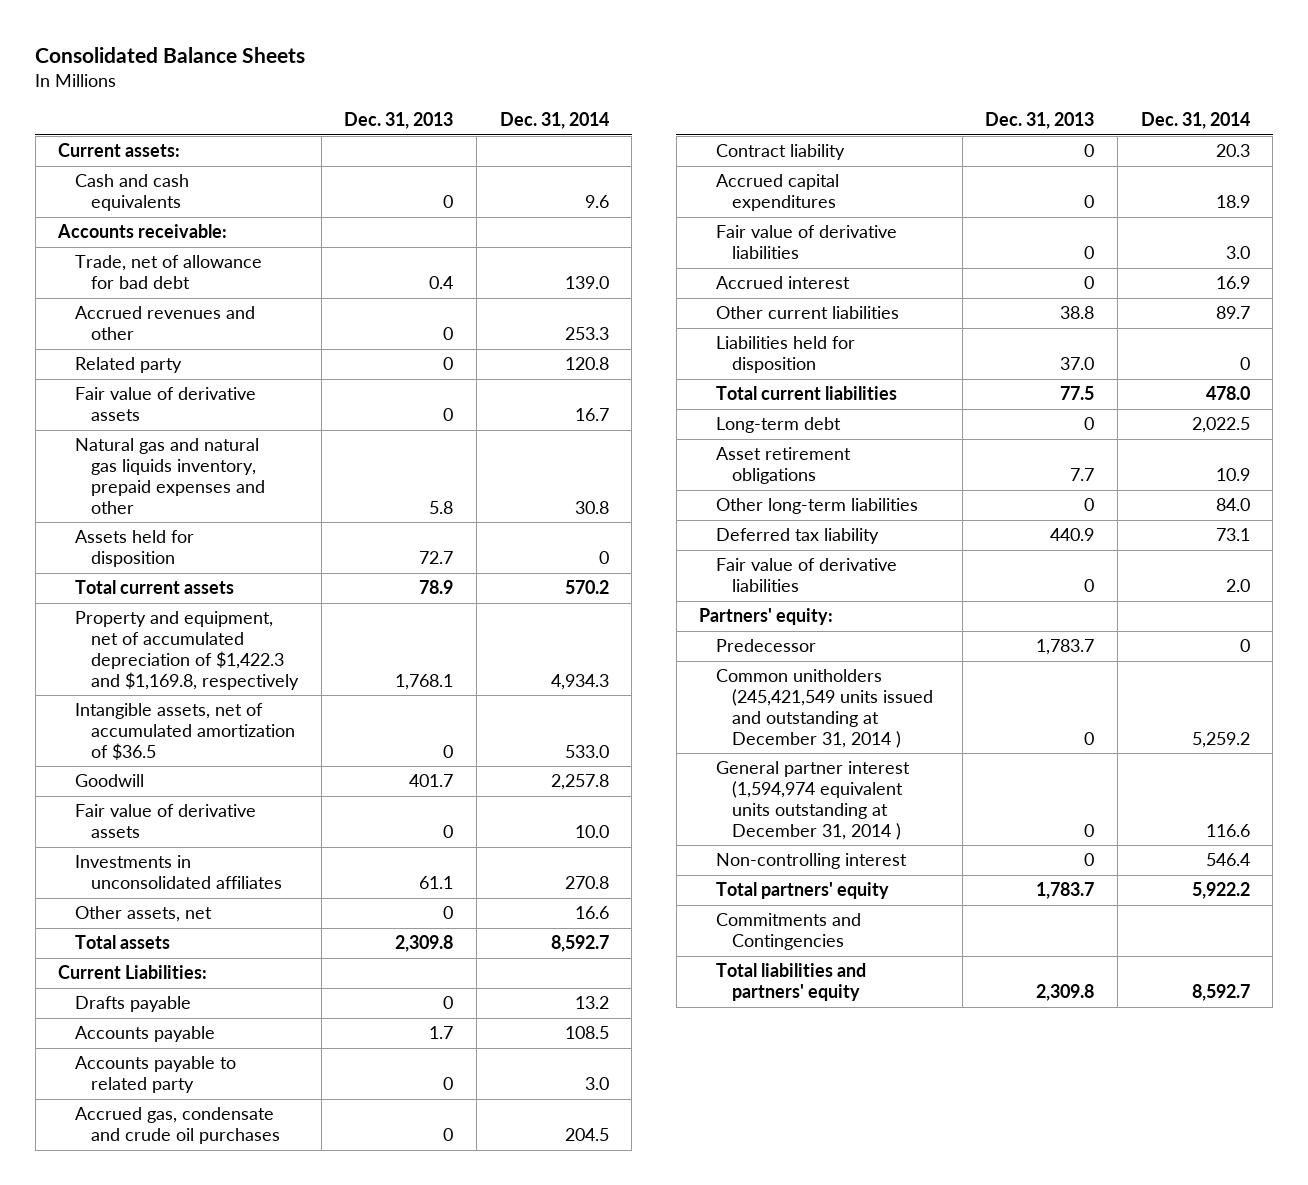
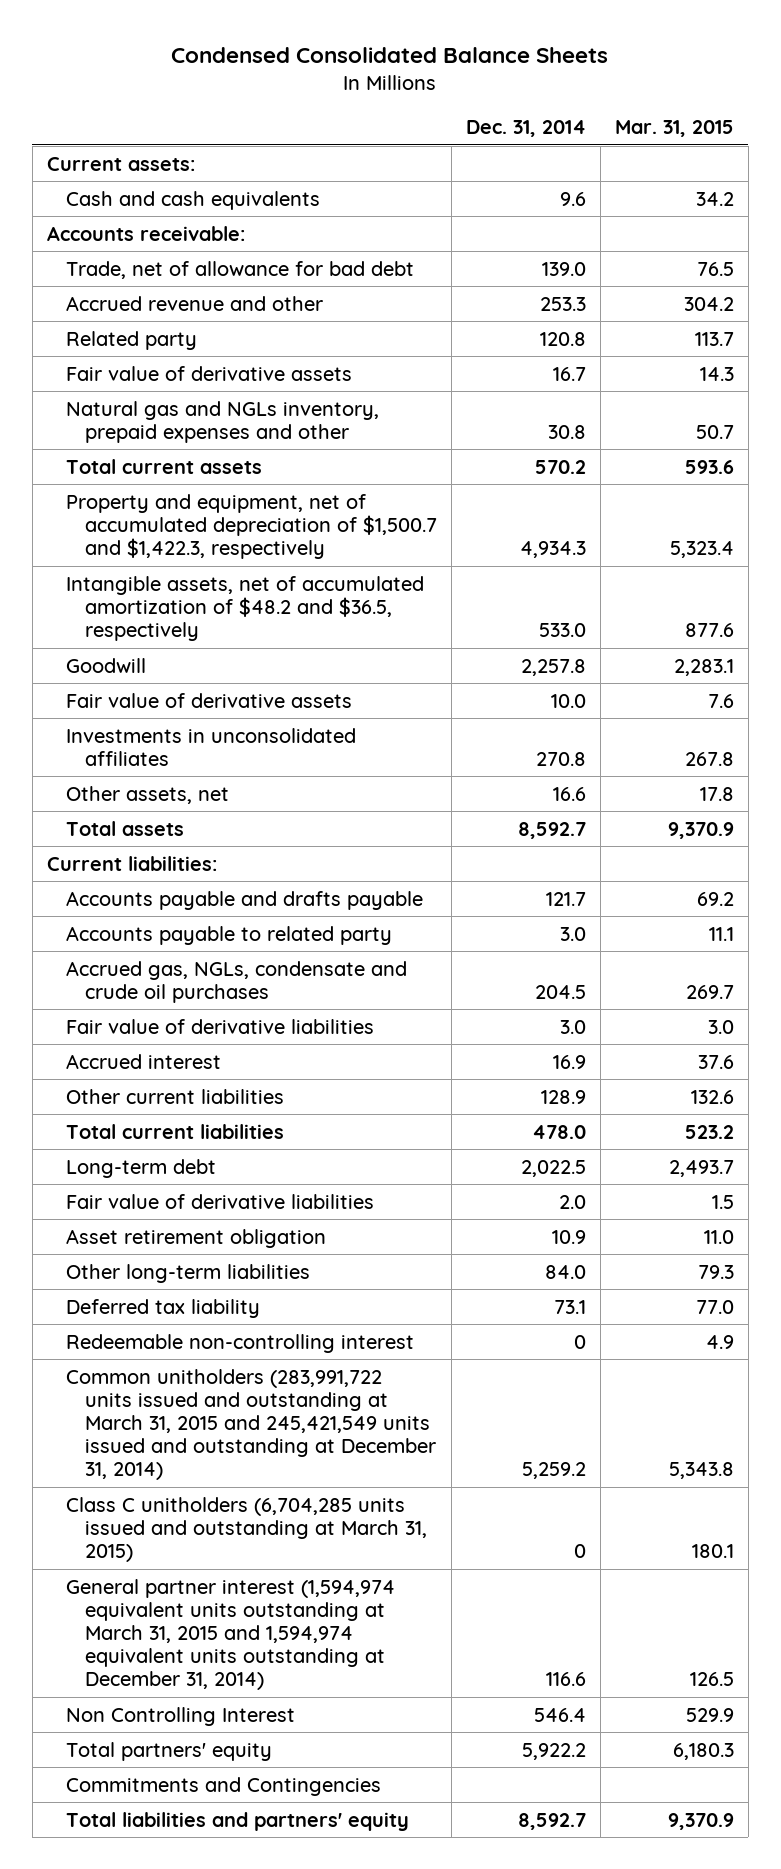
- Consolidated Balance Sheets
+ Condensed Consolidated Balance Sheets
- | Dec. 31, 2013 | Dec. 31, 2014
+ | Dec. 31, 2014 | Mar. 31, 2015
- Accrued revenues and other | 0 | 253.3
+ Accrued revenue and other | 253.3 | 304.2
- Natural gas and natural gas liquids inventory, prepaid expenses and other | 5.8 | 30.8
- Assets held for disposition | 72.7 | 0
+ Natural gas and NGLs inventory, prepaid expenses and other | 30.8 | 50.7
- Property and equipment, net of accumulated depreciation of $1,422.3 and $1,169.8, respectively | 1,768.1 | 4,934.3
- Intangible assets, net of accumulated amortization of $36.5 | 0 | 533.0
+ Property and equipment, net of accumulated depreciation of $1,500.7 and $1,422.3, respectively | 4,934.3 | 5,323.4
+ Intangible assets, net of accumulated amortization of $48.2 and $36.5, respectively | 533.0 | 877.6
- Current Liabilities:
- Drafts payable | 0 | 13.2
- Accounts payable | 1.7 | 108.5
+ Current liabilities:
+ Accounts payable and drafts payable | 121.7 | 69.2
- Accrued gas, condensate and crude oil purchases | 0 | 204.5
- Contract liability | 0 | 20.3
- Accrued capital expenditures | 0 | 18.9
+ Accrued gas, NGLs, condensate and crude oil purchases | 204.5 | 269.7
- Other current liabilities | 38.8 | 89.7
- Liabilities held for disposition | 37.0 | 0
+ Other current liabilities | 128.9 | 132.6
- Asset retirement obligations | 7.7 | 10.9
moved up: Fair value of derivative liabilities | 2.0 | 1.5
+ Asset retirement obligation | 10.9 | 11.0
- Partners' equity:
- Predecessor | 1,783.7 | 0
- Common unitholders (245,421,549 units issued and outstanding at December 31, 2014 ) | 0 | 5,259.2
- General partner interest (1,594,974 equivalent units outstanding at December 31, 2014 ) | 0 | 116.6
- Non-controlling interest | 0 | 546.4
+ Redeemable non-controlling interest | 0 | 4.9
+ Common unitholders (283,991,722 units issued and outstanding at March 31, 2015 and 245,421,549 units issued and outstanding at December 31, 2014) | 5,259.2 | 5,343.8
+ Class C unitholders (6,704,285 units issued and outstanding at March 31, 2015) | 0 | 180.1
+ General partner interest (1,594,974 equivalent units outstanding at March 31, 2015 and 1,594,974 equivalent units outstanding at December 31, 2014) | 116.6 | 126.5
+ Non Controlling Interest | 546.4 | 529.9

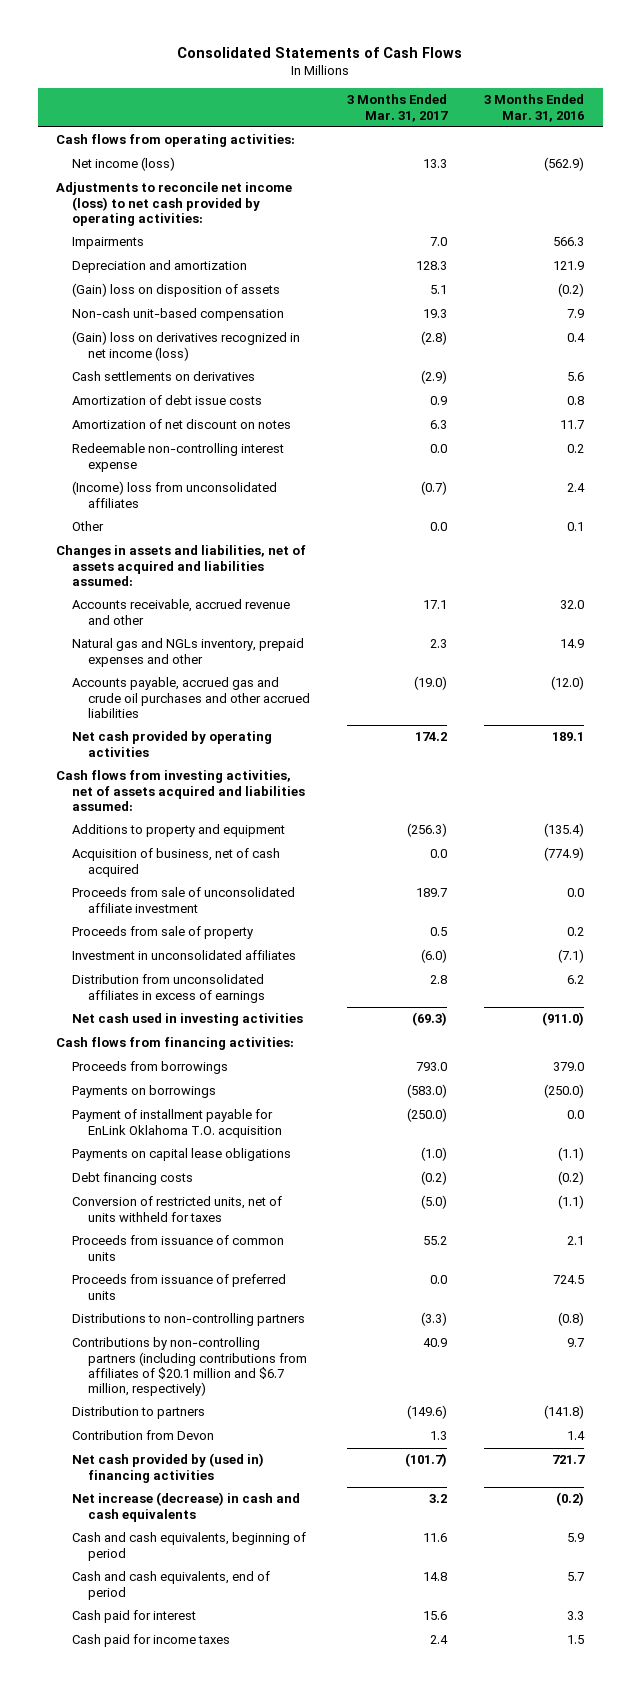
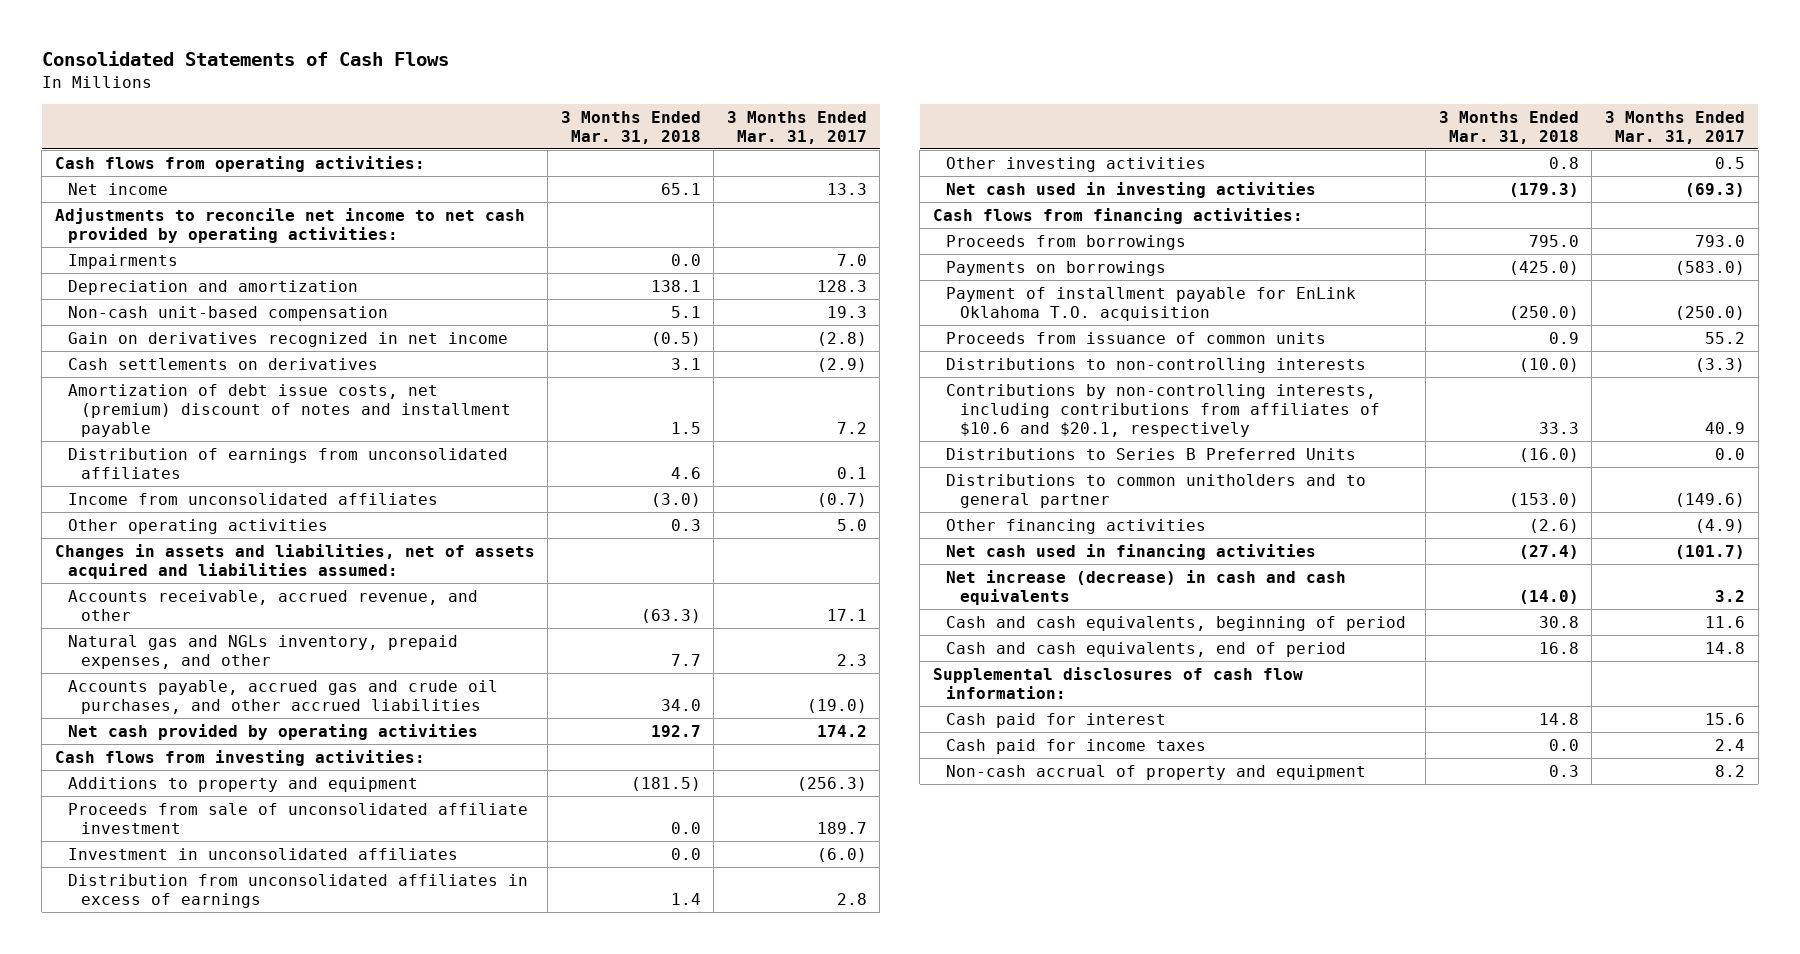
- | 3 Months Ended Mar. 31, 2017 | 3 Months Ended Mar. 31, 2016
+ | 3 Months Ended Mar. 31, 2018 | 3 Months Ended Mar. 31, 2017
- Net income (loss) | 13.3 | (562.9)
- Adjustments to reconcile net income (loss) to net cash provided by operating activities:
+ Net income | 65.1 | 13.3
+ Adjustments to reconcile net income to net cash provided by operating activities:
- (Gain) loss on disposition of assets | 5.1 | (0.2)
- (Gain) loss on derivatives recognized in net income (loss) | (2.8) | 0.4
+ Gain on derivatives recognized in net income | (0.5) | (2.8)
- Amortization of debt issue costs | 0.9 | 0.8
- Amortization of net discount on notes | 6.3 | 11.7
- Redeemable non-controlling interest expense | 0.0 | 0.2
- (Income) loss from unconsolidated affiliates | (0.7) | 2.4
- Other | 0.0 | 0.1
+ Amortization of debt issue costs, net (premium) discount of notes and installment payable | 1.5 | 7.2
+ Distribution of earnings from unconsolidated affiliates | 4.6 | 0.1
+ Income from unconsolidated affiliates | (3.0) | (0.7)
+ Other operating activities | 0.3 | 5.0
- Accounts receivable, accrued revenue and other | 17.1 | 32.0
- Natural gas and NGLs inventory, prepaid expenses and other | 2.3 | 14.9
- Accounts payable, accrued gas and crude oil purchases and other accrued liabilities | (19.0) | (12.0)
+ Accounts receivable, accrued revenue, and other | (63.3) | 17.1
+ Natural gas and NGLs inventory, prepaid expenses, and other | 7.7 | 2.3
+ Accounts payable, accrued gas and crude oil purchases, and other accrued liabilities | 34.0 | (19.0)
- Cash flows from investing activities, net of assets acquired and liabilities assumed:
+ Cash flows from investing activities:
- Acquisition of business, net of cash acquired | 0.0 | (774.9)
- Proceeds from sale of property | 0.5 | 0.2
+ Other investing activities | 0.8 | 0.5
- Payments on capital lease obligations | (1.0) | (1.1)
- Debt financing costs | (0.2) | (0.2)
- Conversion of restricted units, net of units withheld for taxes | (5.0) | (1.1)
- Proceeds from issuance of preferred units | 0.0 | 724.5
- Distributions to non-controlling partners | (3.3) | (0.8)
- Contributions by non-controlling partners (including contributions from affiliates of $20.1 million and $6.7 million, respectively) | 40.9 | 9.7
- Distribution to partners | (149.6) | (141.8)
- Contribution from Devon | 1.3 | 1.4
- Net cash provided by (used in) financing activities | (101.7) | 721.7
+ Distributions to non-controlling interests | (10.0) | (3.3)
+ Contributions by non-controlling interests, including contributions from affiliates of $10.6 and $20.1, respectively | 33.3 | 40.9
+ Distributions to Series B Preferred Units | (16.0) | 0.0
+ Distributions to common unitholders and to general partner | (153.0) | (149.6)
+ Other financing activities | (2.6) | (4.9)
+ Net cash used in financing activities | (27.4) | (101.7)
+ Supplemental disclosures of cash flow information:
+ Non-cash accrual of property and equipment | 0.3 | 8.2

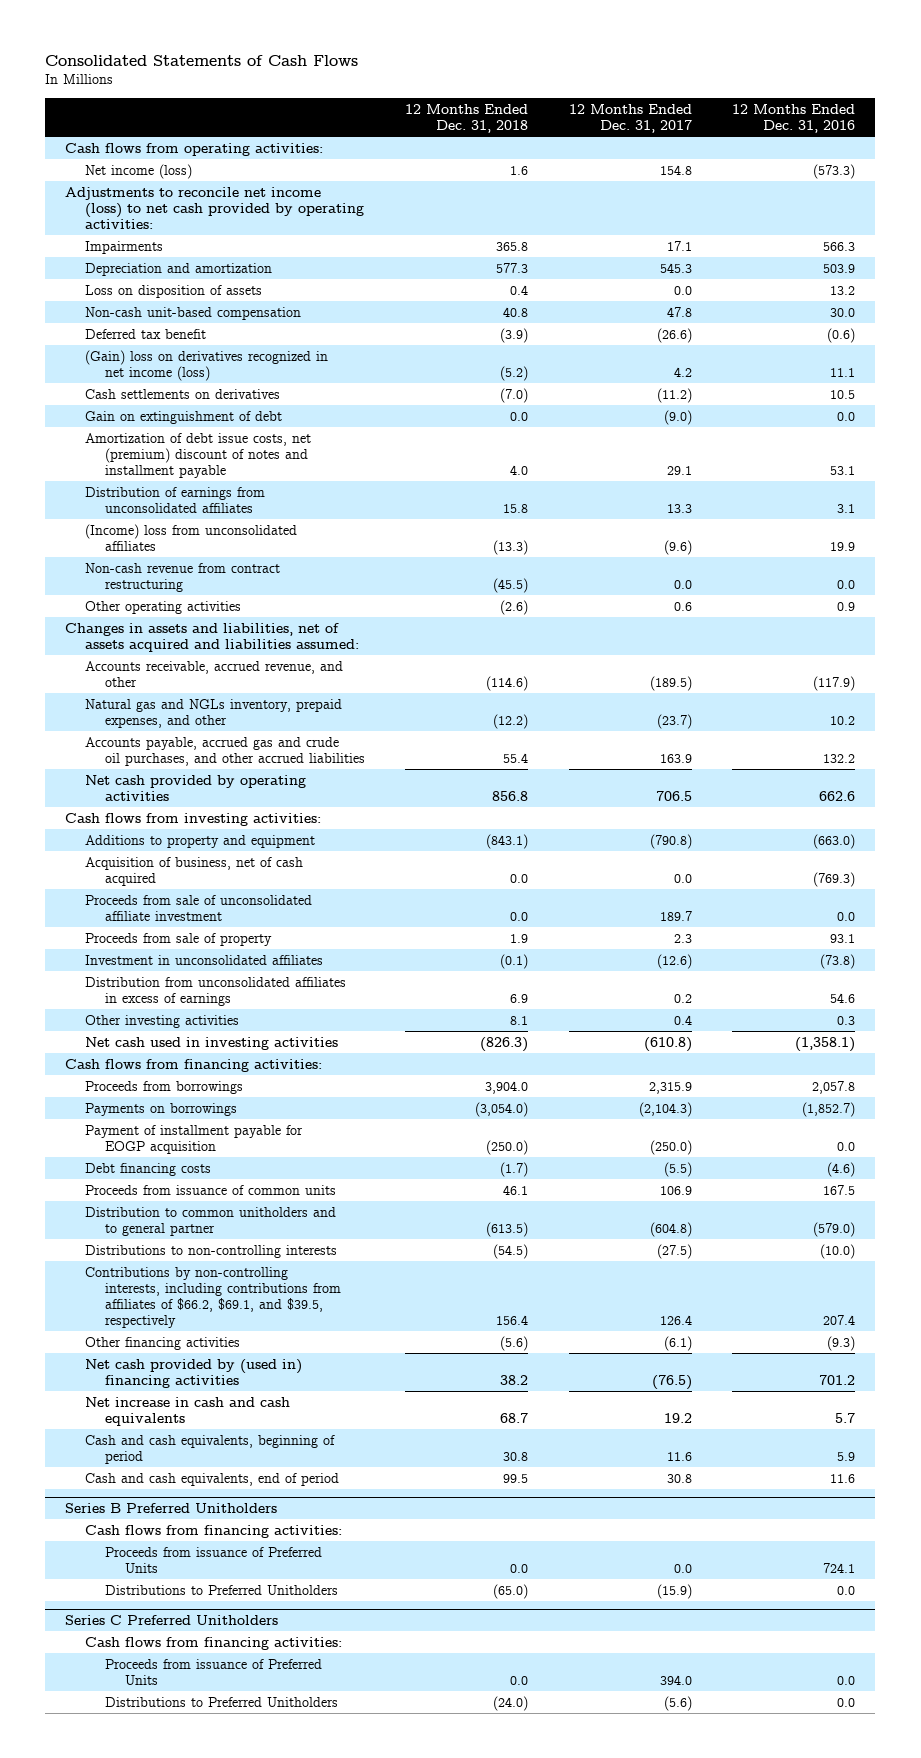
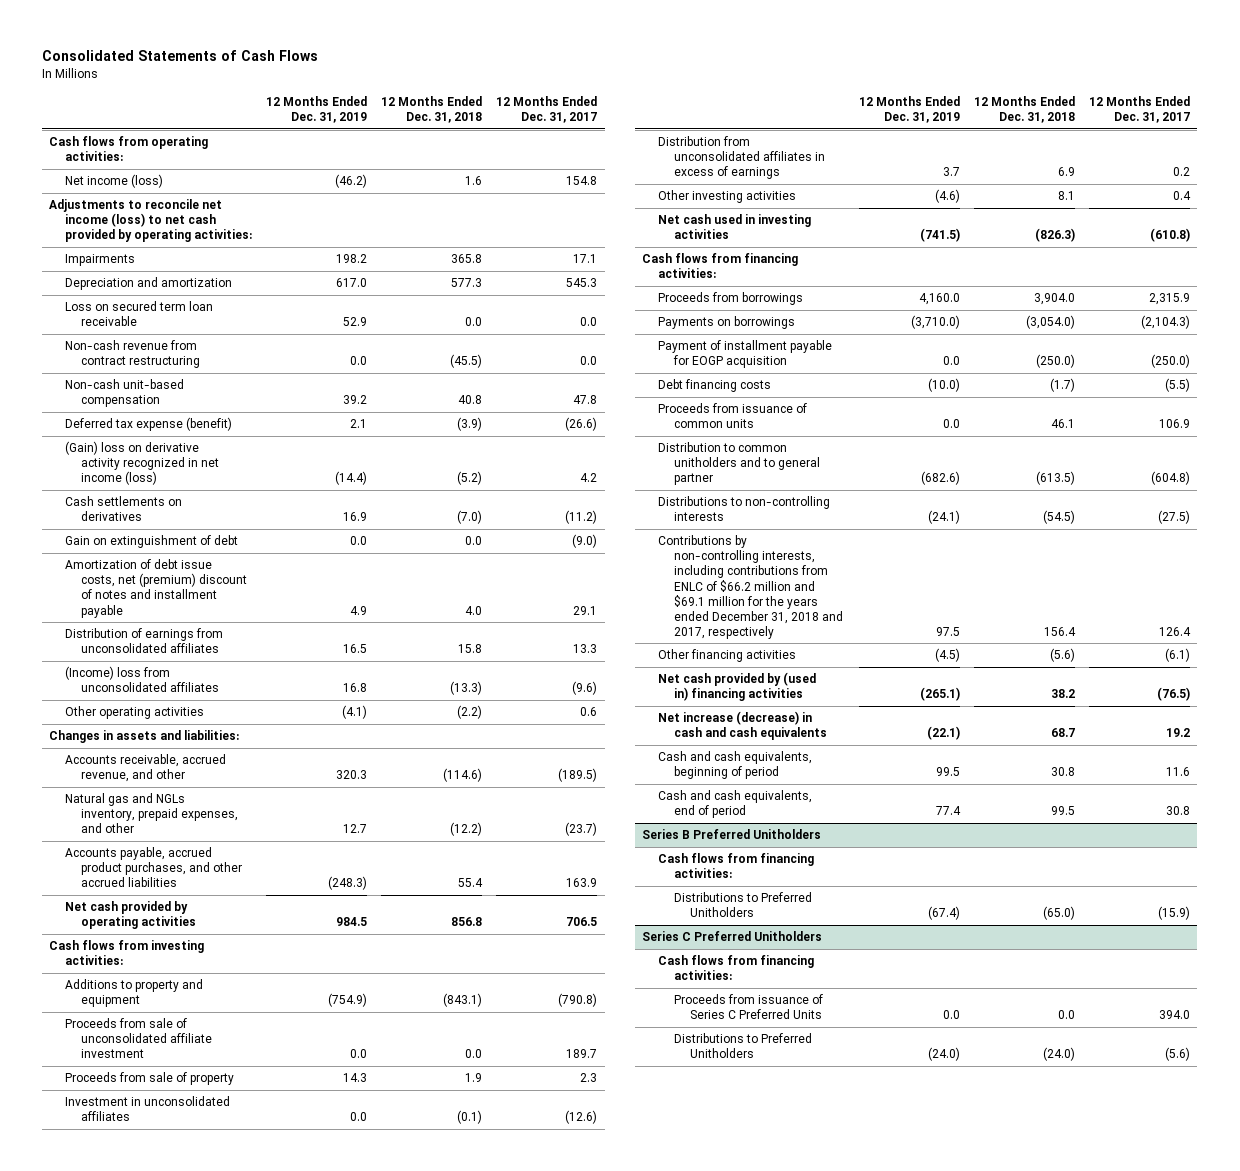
- | 12 Months Ended Dec. 31, 2018 | 12 Months Ended Dec. 31, 2017 | 12 Months Ended Dec. 31, 2016
+ | 12 Months Ended Dec. 31, 2019 | 12 Months Ended Dec. 31, 2018 | 12 Months Ended Dec. 31, 2017
- Loss on disposition of assets | 0.4 | 0.0 | 13.2
+ Loss on secured term loan receivable | 52.9 | 0.0 | 0.0
moved up: Non-cash revenue from contract restructuring | 0.0 | (45.5) | 0.0
- Deferred tax benefit | (3.9) | (26.6) | (0.6)
- (Gain) loss on derivatives recognized in net income (loss) | (5.2) | 4.2 | 11.1
+ Deferred tax expense (benefit) | 2.1 | (3.9) | (26.6)
+ (Gain) loss on derivative activity recognized in net income (loss) | (14.4) | (5.2) | 4.2
- Other operating activities | (2.6) | 0.6 | 0.9
- Changes in assets and liabilities, net of assets acquired and liabilities assumed:
+ Other operating activities | (4.1) | (2.2) | 0.6
+ Changes in assets and liabilities:
- Accounts payable, accrued gas and crude oil purchases, and other accrued liabilities | 55.4 | 163.9 | 132.2
+ Accounts payable, accrued product purchases, and other accrued liabilities | (248.3) | 55.4 | 163.9
- Acquisition of business, net of cash acquired | 0.0 | 0.0 | (769.3)
- Contributions by non-controlling interests, including contributions from affiliates of $66.2, $69.1, and $39.5, respectively | 156.4 | 126.4 | 207.4
+ Contributions by non-controlling interests, including contributions from ENLC of $66.2 million and $69.1 million for the years ended December 31, 2018 and 2017, respectively | 97.5 | 156.4 | 126.4
- Net increase in cash and cash equivalents | 68.7 | 19.2 | 5.7
+ Net increase (decrease) in cash and cash equivalents | (22.1) | 68.7 | 19.2
@ Series B Preferred Unitholders
- Proceeds from issuance of Preferred Units | 0.0 | 0.0 | 724.1
@ Series C Preferred Unitholders
- Proceeds from issuance of Preferred Units | 0.0 | 394.0 | 0.0
+ Proceeds from issuance of Series C Preferred Units | 0.0 | 0.0 | 394.0

